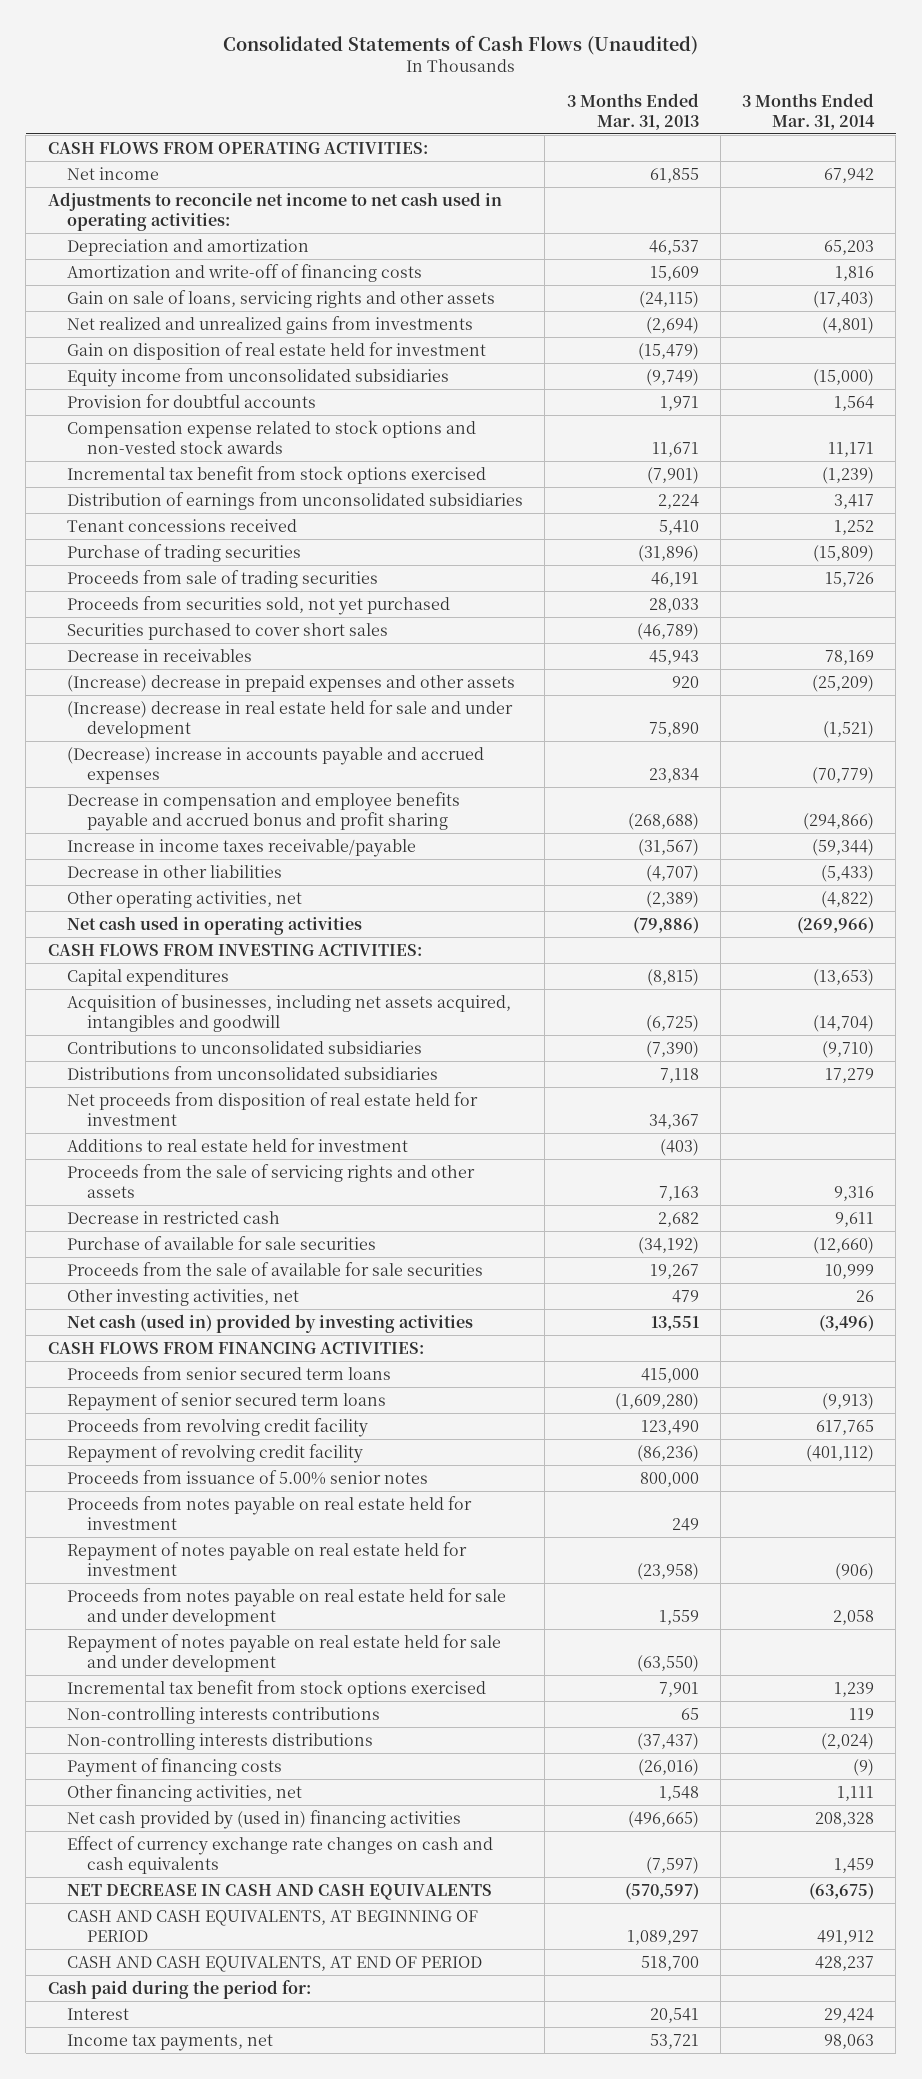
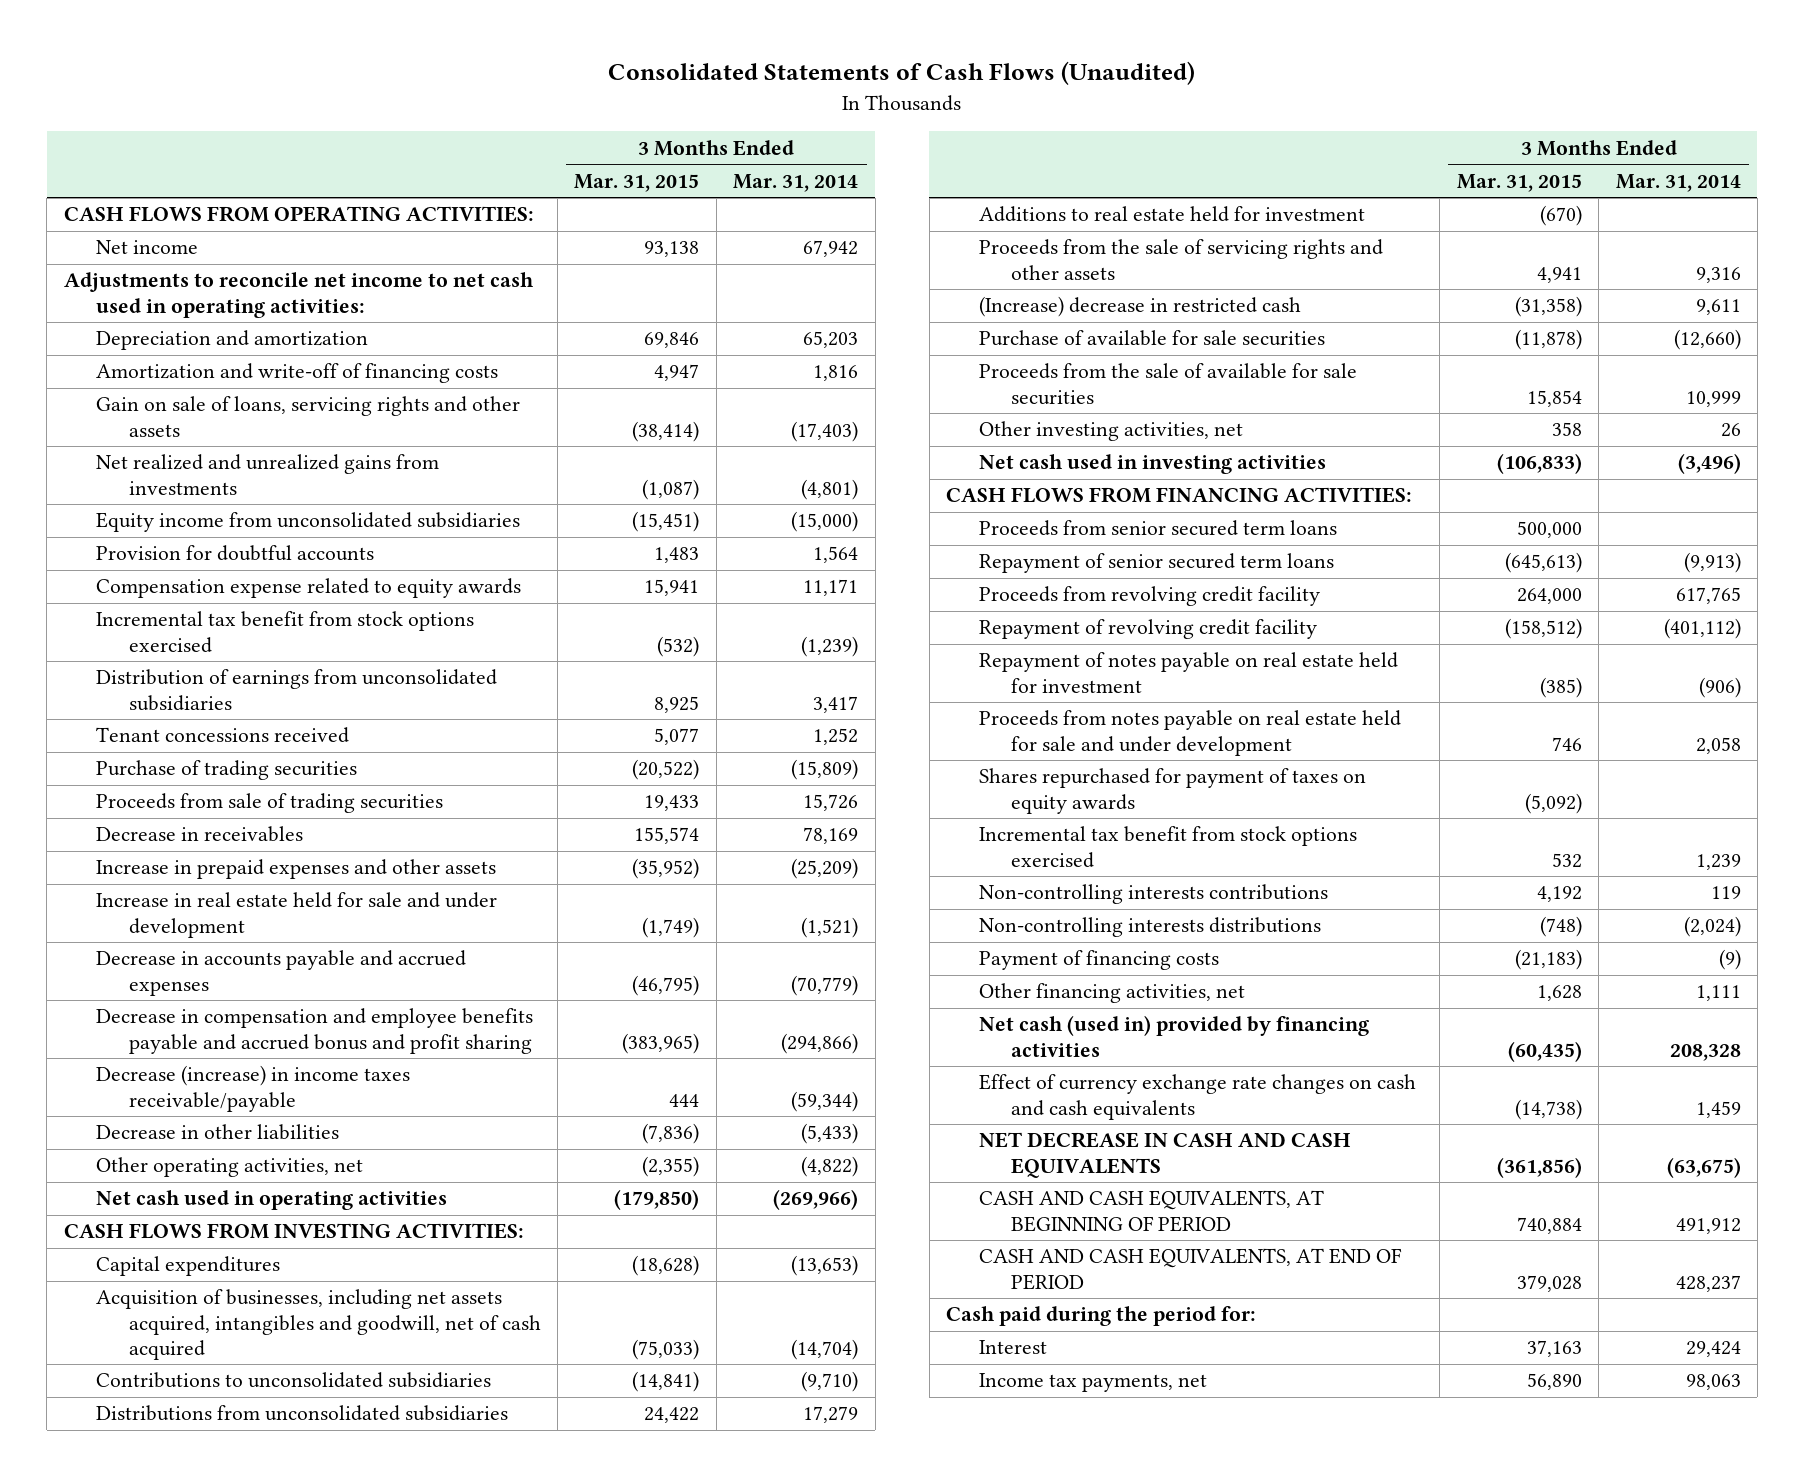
- | 3 Months Ended Mar. 31, 2013 | 3 Months Ended Mar. 31, 2014
+ | 3 Months Ended Mar. 31, 2015 | 3 Months Ended Mar. 31, 2014
- Gain on disposition of real estate held for investment | (15,479) |
- Compensation expense related to stock options and non-vested stock awards | 11,671 | 11,171
+ Compensation expense related to equity awards | 15,941 | 11,171
- Proceeds from securities sold, not yet purchased | 28,033 |
- Securities purchased to cover short sales | (46,789) |
- (Increase) decrease in prepaid expenses and other assets | 920 | (25,209)
- (Increase) decrease in real estate held for sale and under development | 75,890 | (1,521)
- (Decrease) increase in accounts payable and accrued expenses | 23,834 | (70,779)
+ Increase in prepaid expenses and other assets | (35,952) | (25,209)
+ Increase in real estate held for sale and under development | (1,749) | (1,521)
+ Decrease in accounts payable and accrued expenses | (46,795) | (70,779)
- Increase in income taxes receivable/payable | (31,567) | (59,344)
+ Decrease (increase) in income taxes receivable/payable | 444 | (59,344)
- Acquisition of businesses, including net assets acquired, intangibles and goodwill | (6,725) | (14,704)
+ Acquisition of businesses, including net assets acquired, intangibles and goodwill, net of cash acquired | (75,033) | (14,704)
- Net proceeds from disposition of real estate held for investment | 34,367 |
- Decrease in restricted cash | 2,682 | 9,611
+ (Increase) decrease in restricted cash | (31,358) | 9,611
- Net cash (used in) provided by investing activities | 13,551 | (3,496)
+ Net cash used in investing activities | (106,833) | (3,496)
- Proceeds from issuance of 5.00% senior notes | 800,000 |
- Proceeds from notes payable on real estate held for investment | 249 |
- Repayment of notes payable on real estate held for sale and under development | (63,550) |
+ Shares repurchased for payment of taxes on equity awards | (5,092) |
- Net cash provided by (used in) financing activities | (496,665) | 208,328
+ Net cash (used in) provided by financing activities | (60,435) | 208,328

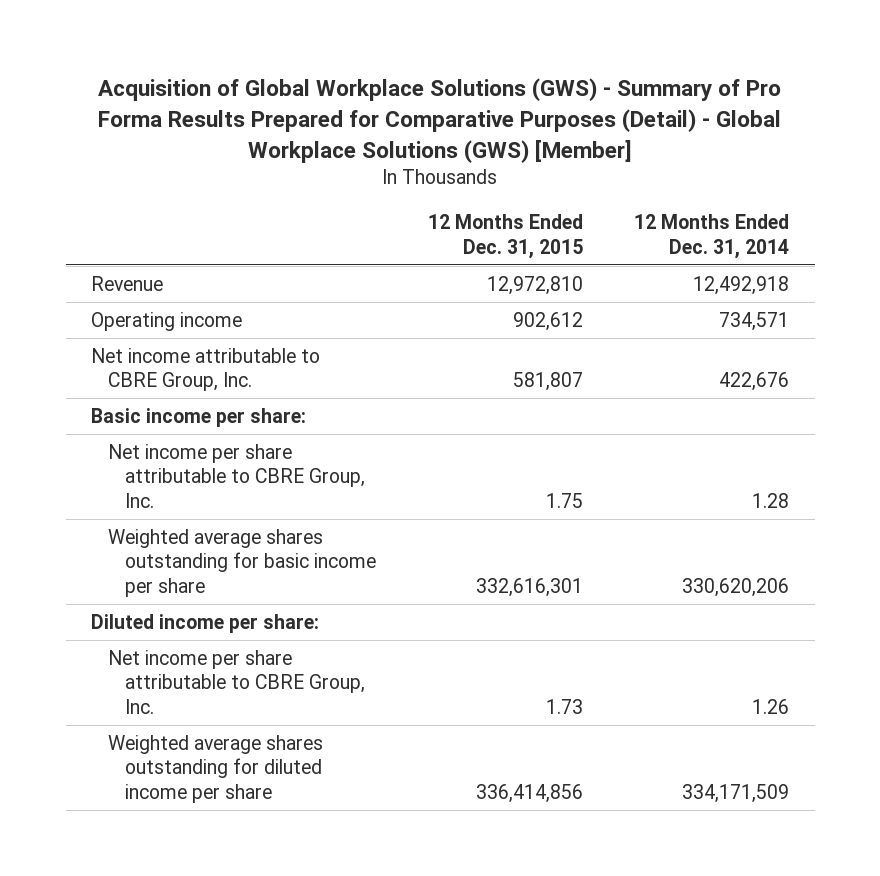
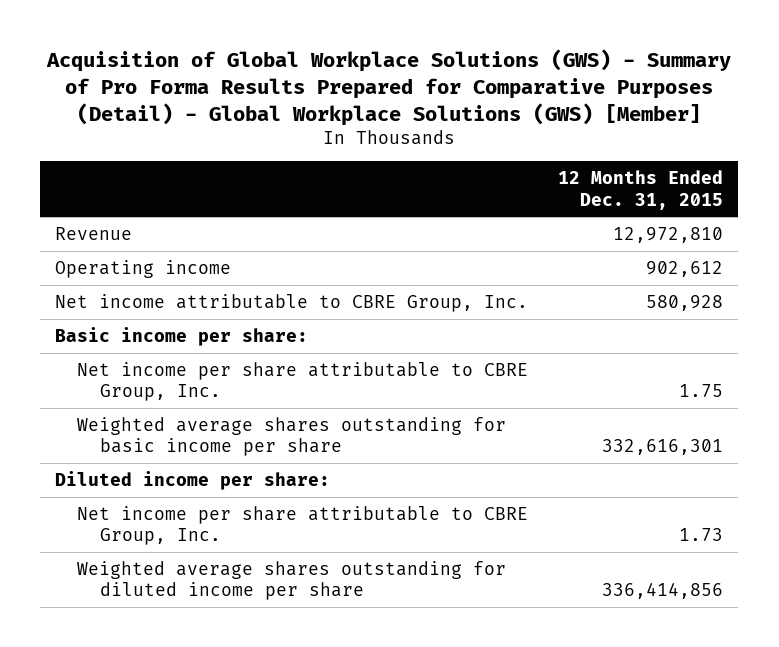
- | 12 Months Ended Dec. 31, 2015 | 12 Months Ended Dec. 31, 2014
+ | 12 Months Ended Dec. 31, 2015
- Net income attributable to CBRE Group, Inc. | 581,807 | 422,676
+ Net income attributable to CBRE Group, Inc. | 580,928

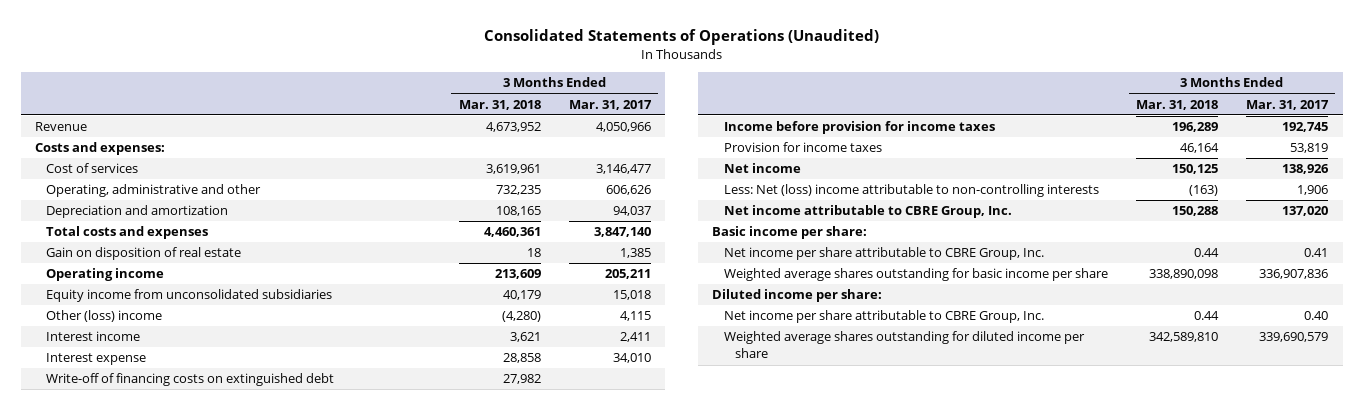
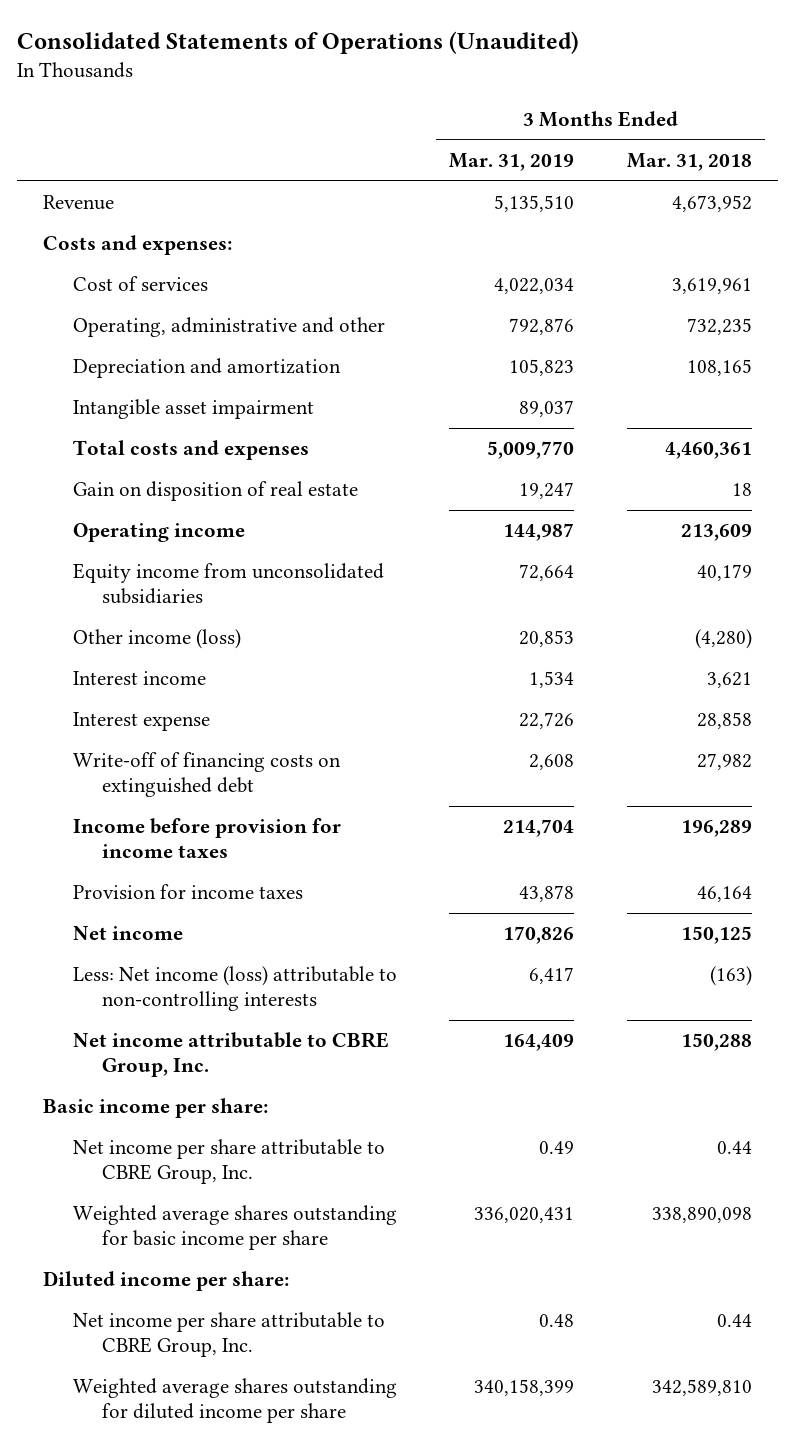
- | 3 Months Ended Mar. 31, 2018 | 3 Months Ended Mar. 31, 2017
+ | 3 Months Ended Mar. 31, 2019 | 3 Months Ended Mar. 31, 2018
+ Intangible asset impairment | 89,037 |
- Other (loss) income | (4,280) | 4,115
+ Other income (loss) | 20,853 | (4,280)
- Less: Net (loss) income attributable to non-controlling interests | (163) | 1,906
+ Less: Net income (loss) attributable to non-controlling interests | 6,417 | (163)

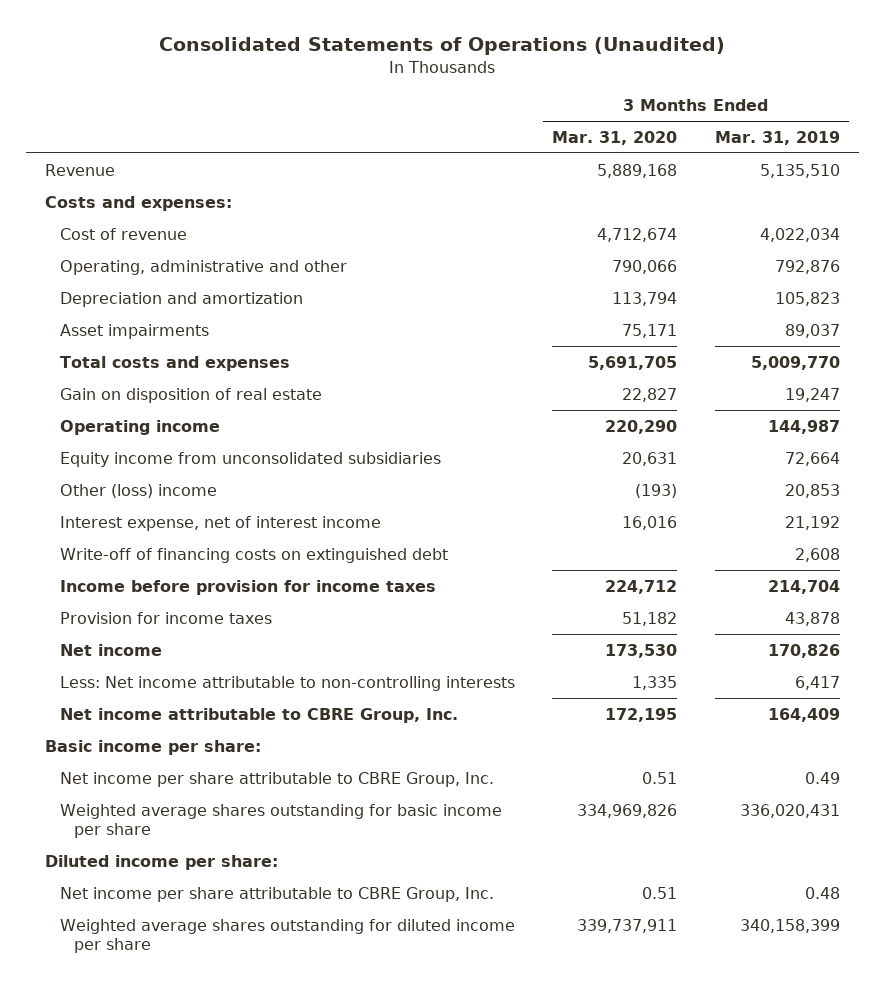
- | 3 Months Ended Mar. 31, 2019 | 3 Months Ended Mar. 31, 2018
+ | 3 Months Ended Mar. 31, 2020 | 3 Months Ended Mar. 31, 2019
- Cost of services | 4,022,034 | 3,619,961
+ Cost of revenue | 4,712,674 | 4,022,034
- Intangible asset impairment | 89,037 |
+ Asset impairments | 75,171 | 89,037
- Other income (loss) | 20,853 | (4,280)
- Interest income | 1,534 | 3,621
- Interest expense | 22,726 | 28,858
+ Other (loss) income | (193) | 20,853
+ Interest expense, net of interest income | 16,016 | 21,192
- Less: Net income (loss) attributable to non-controlling interests | 6,417 | (163)
+ Less: Net income attributable to non-controlling interests | 1,335 | 6,417

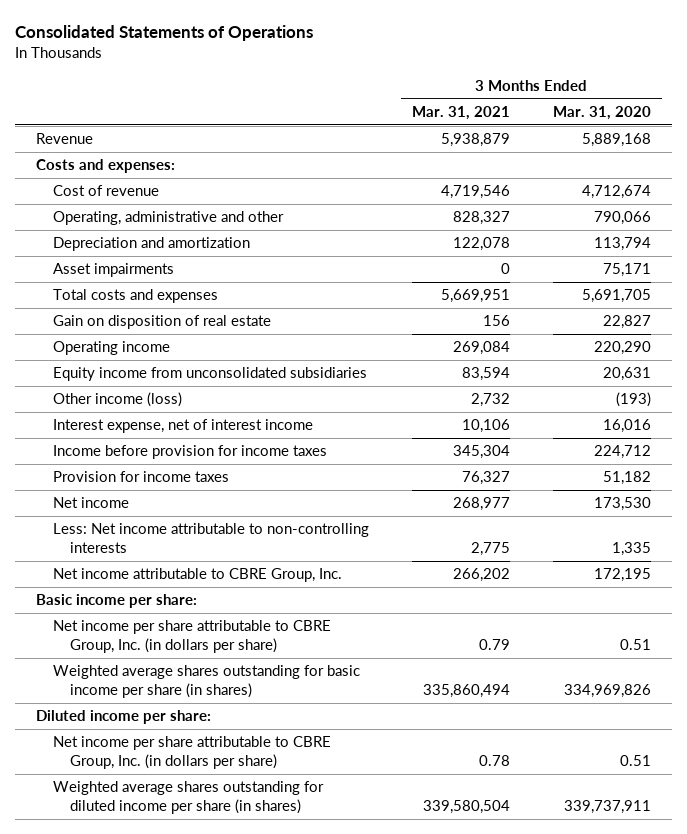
- Consolidated Statements of Operations (Unaudited)
+ Consolidated Statements of Operations
- | 3 Months Ended Mar. 31, 2020 | 3 Months Ended Mar. 31, 2019
+ | 3 Months Ended Mar. 31, 2021 | 3 Months Ended Mar. 31, 2020
- Other (loss) income | (193) | 20,853
+ Other income (loss) | 2,732 | (193)
- Write-off of financing costs on extinguished debt | | 2,608
- Net income per share attributable to CBRE Group, Inc. | 0.51 | 0.49
- Weighted average shares outstanding for basic income per share | 334,969,826 | 336,020,431
+ Net income per share attributable to CBRE Group, Inc. (in dollars per share) | 0.79 | 0.51
+ Weighted average shares outstanding for basic income per share (in shares) | 335,860,494 | 334,969,826
- Net income per share attributable to CBRE Group, Inc. | 0.51 | 0.48
- Weighted average shares outstanding for diluted income per share | 339,737,911 | 340,158,399
+ Net income per share attributable to CBRE Group, Inc. (in dollars per share) | 0.78 | 0.51
+ Weighted average shares outstanding for diluted income per share (in shares) | 339,580,504 | 339,737,911

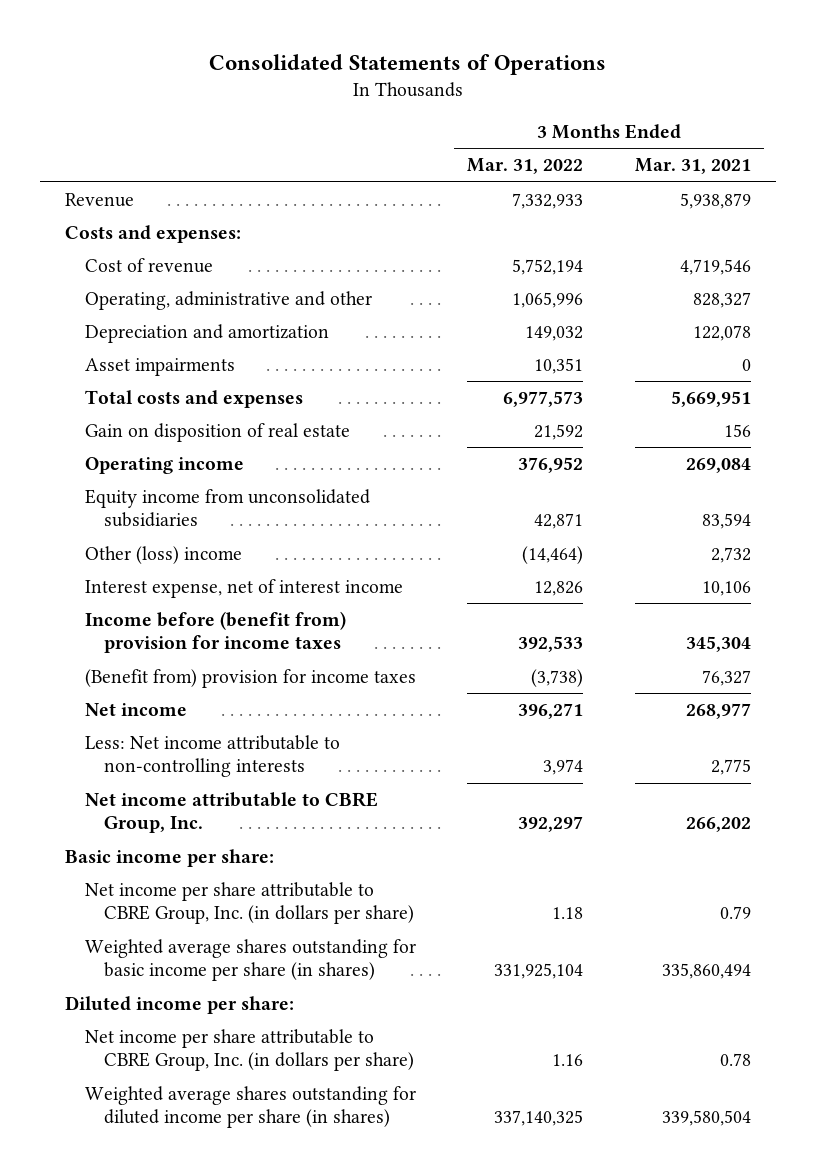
- | 3 Months Ended Mar. 31, 2021 | 3 Months Ended Mar. 31, 2020
+ | 3 Months Ended Mar. 31, 2022 | 3 Months Ended Mar. 31, 2021
- Other income (loss) | 2,732 | (193)
+ Other (loss) income | (14,464) | 2,732
- Income before provision for income taxes | 345,304 | 224,712
- Provision for income taxes | 76,327 | 51,182
+ Income before (benefit from) provision for income taxes | 392,533 | 345,304
+ (Benefit from) provision for income taxes | (3,738) | 76,327

